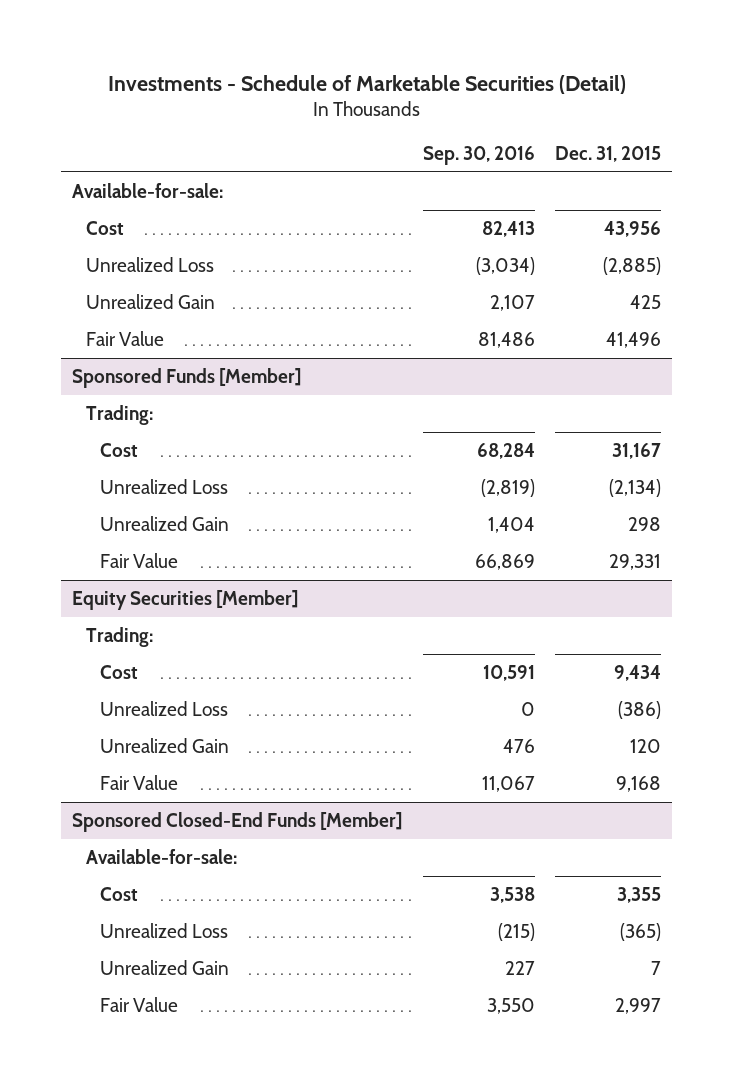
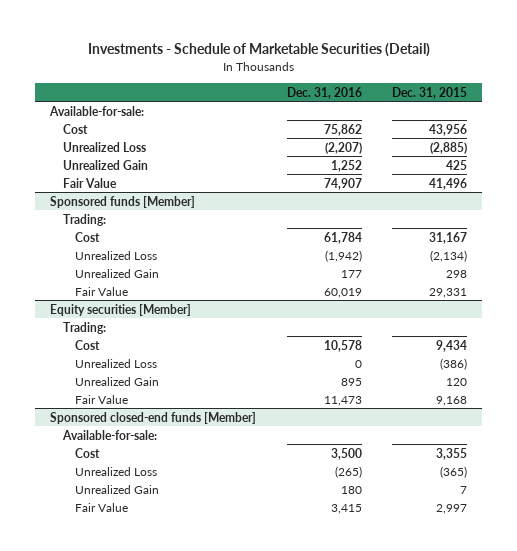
- | Sep. 30, 2016 | Dec. 31, 2015
+ | Dec. 31, 2016 | Dec. 31, 2015
- Sponsored Funds [Member]
+ Sponsored funds [Member]
- Equity Securities [Member]
+ Equity securities [Member]
- Sponsored Closed-End Funds [Member]
+ Sponsored closed-end funds [Member]

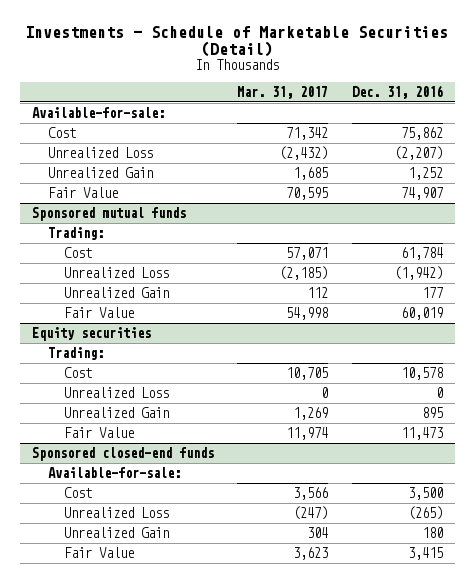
- | Dec. 31, 2016 | Dec. 31, 2015
+ | Mar. 31, 2017 | Dec. 31, 2016
- Sponsored funds [Member]
+ Sponsored mutual funds
- Equity securities [Member]
+ Equity securities
- Sponsored closed-end funds [Member]
+ Sponsored closed-end funds

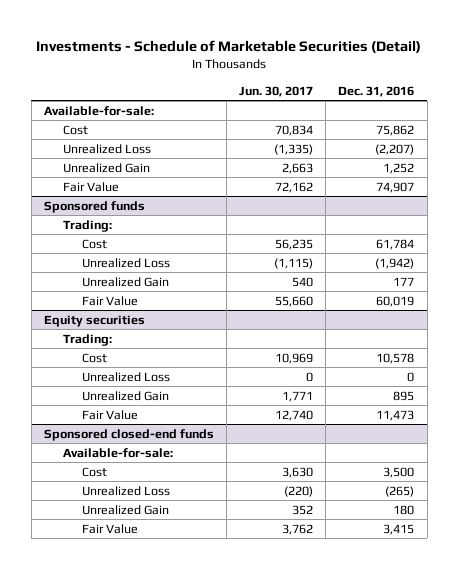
- | Mar. 31, 2017 | Dec. 31, 2016
+ | Jun. 30, 2017 | Dec. 31, 2016
- Sponsored mutual funds
+ Sponsored funds

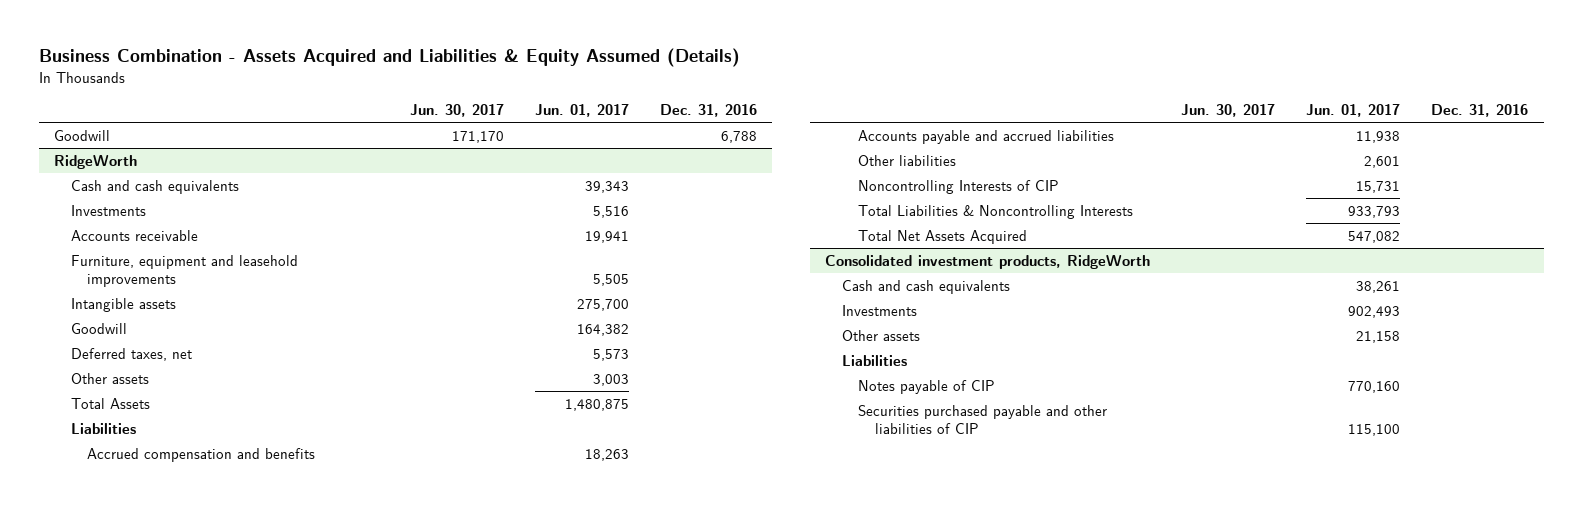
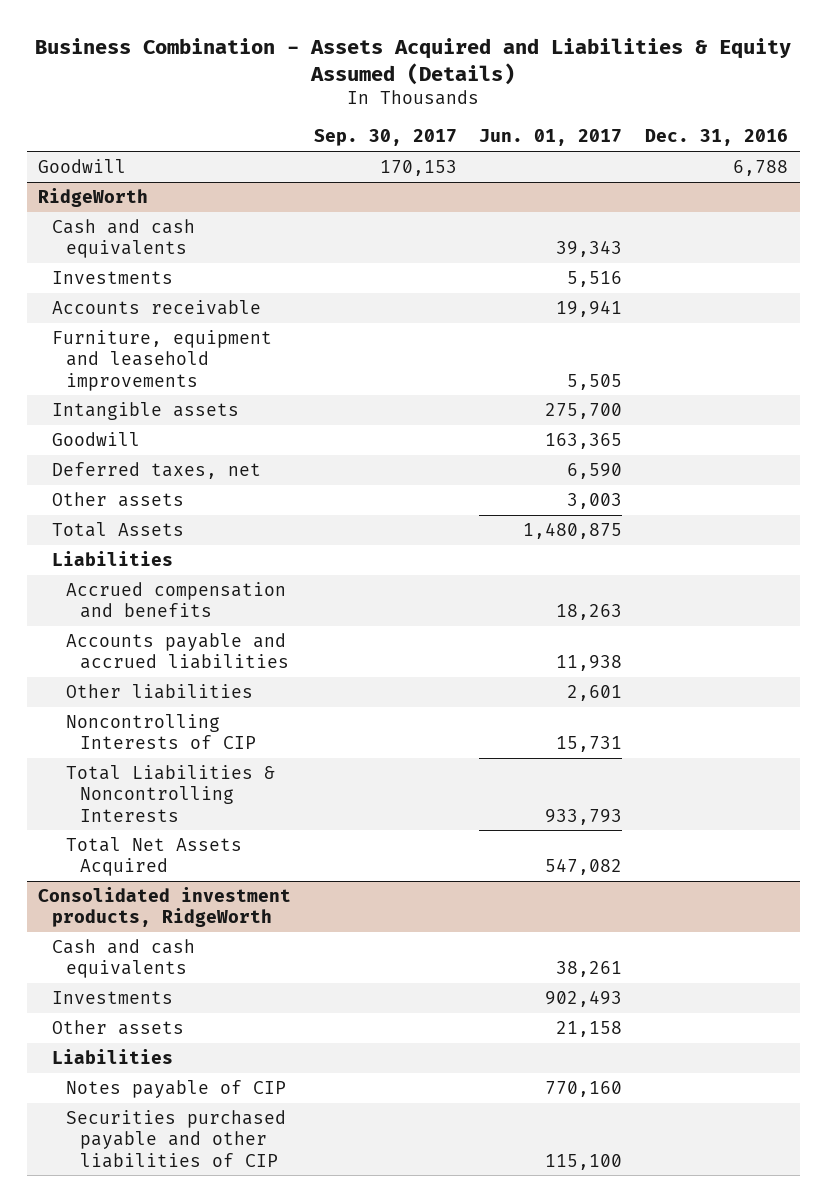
- | Jun. 30, 2017 | Jun. 01, 2017 | Dec. 31, 2016
+ | Sep. 30, 2017 | Jun. 01, 2017 | Dec. 31, 2016
@ RidgeWorth
- Goodwill | | 164,382 |
- Deferred taxes, net | | 5,573 |
+ Goodwill | | 163,365 |
+ Deferred taxes, net | | 6,590 |

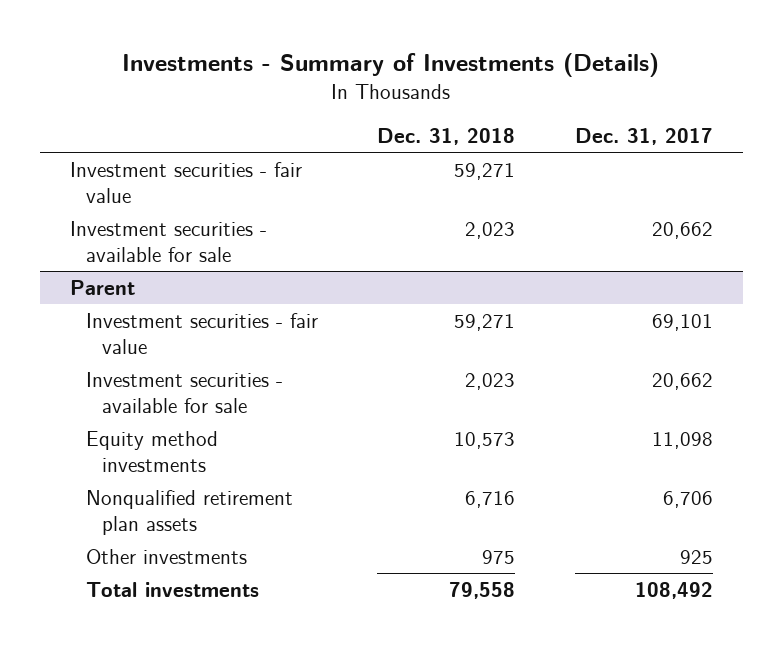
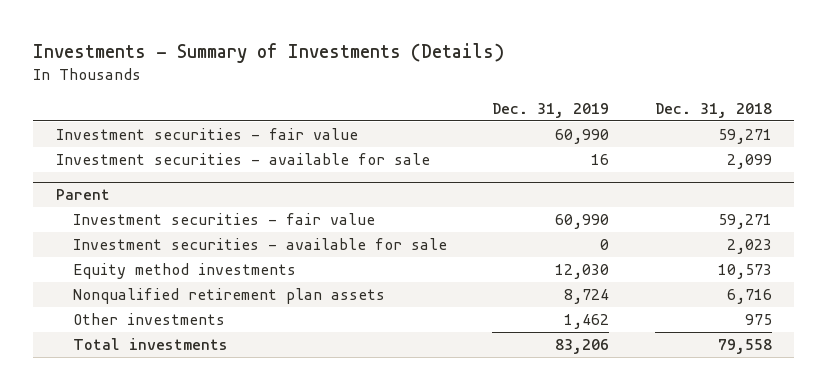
- | Dec. 31, 2018 | Dec. 31, 2017
+ | Dec. 31, 2019 | Dec. 31, 2018
- Investment securities - available for sale | 2,023 | 20,662
+ Investment securities - available for sale | 16 | 2,099

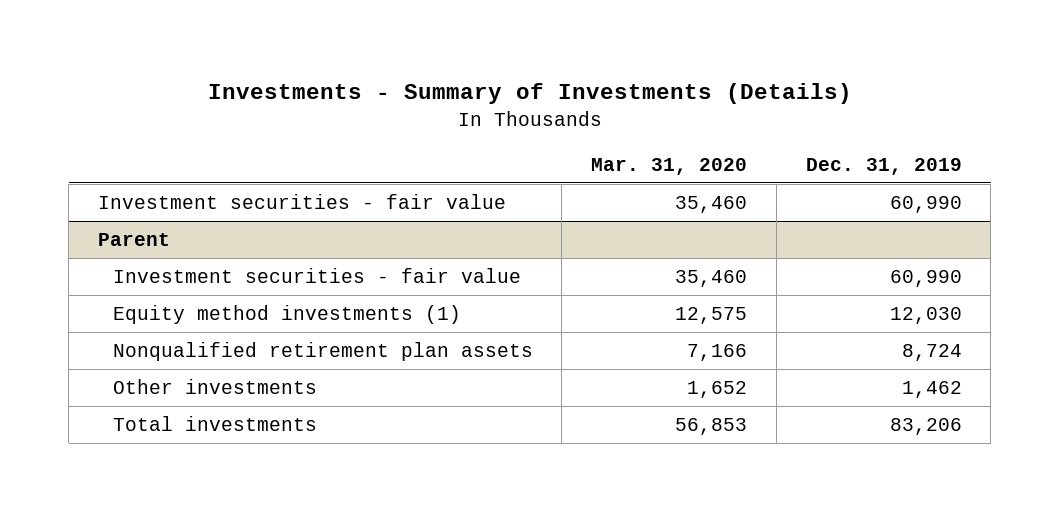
- | Dec. 31, 2019 | Dec. 31, 2018
+ | Mar. 31, 2020 | Dec. 31, 2019
- Investment securities - available for sale | 16 | 2,099
@ Parent
- Investment securities - available for sale | 0 | 2,023
- Equity method investments | 12,030 | 10,573
+ Equity method investments (1) | 12,575 | 12,030

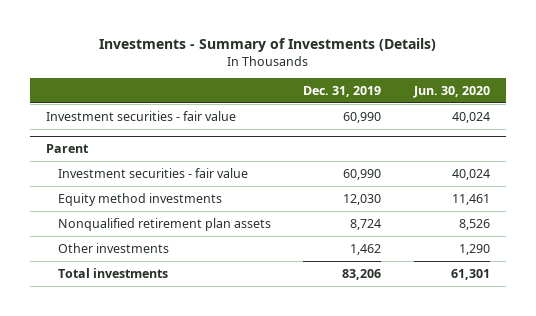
- | Mar. 31, 2020 | Dec. 31, 2019
+ | Dec. 31, 2019 | Jun. 30, 2020
@ Parent
- Equity method investments (1) | 12,575 | 12,030
+ Equity method investments | 12,030 | 11,461

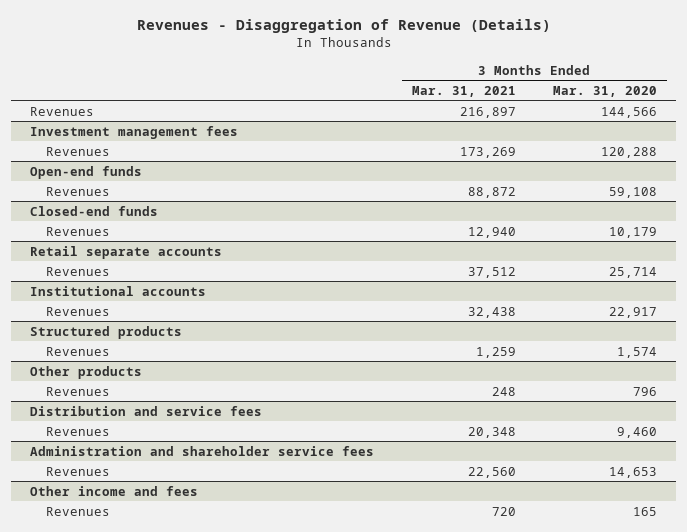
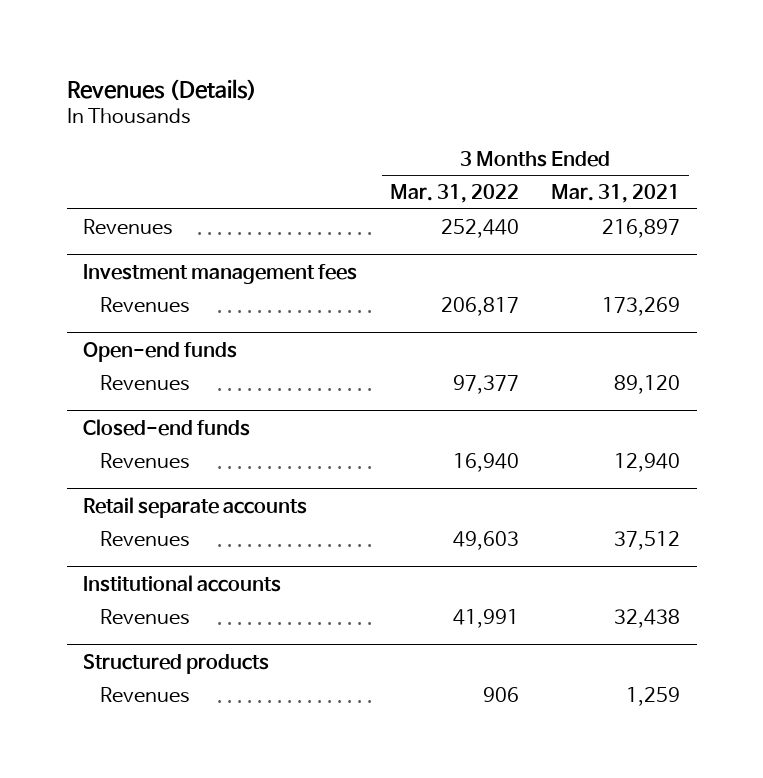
- Revenues - Disaggregation of Revenue (Details)
+ Revenues (Details)
- | 3 Months Ended Mar. 31, 2021 | 3 Months Ended Mar. 31, 2020
+ | 3 Months Ended Mar. 31, 2022 | 3 Months Ended Mar. 31, 2021
@ Open-end funds
- Revenues | 88,872 | 59,108
+ Revenues | 97,377 | 89,120
- Other products
- Revenues | 248 | 796
- Distribution and service fees
- Revenues | 20,348 | 9,460
- Administration and shareholder service fees
- Revenues | 22,560 | 14,653
- Other income and fees
- Revenues | 720 | 165

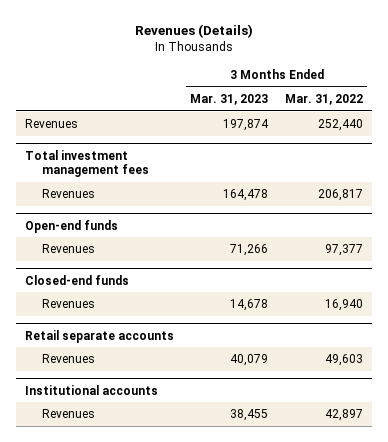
- | 3 Months Ended Mar. 31, 2022 | 3 Months Ended Mar. 31, 2021
+ | 3 Months Ended Mar. 31, 2023 | 3 Months Ended Mar. 31, 2022
- Investment management fees
+ Total investment management fees
@ Institutional accounts
- Revenues | 41,991 | 32,438
- Structured products
- Revenues | 906 | 1,259
@ Institutional accounts
+ Revenues | 38,455 | 42,897

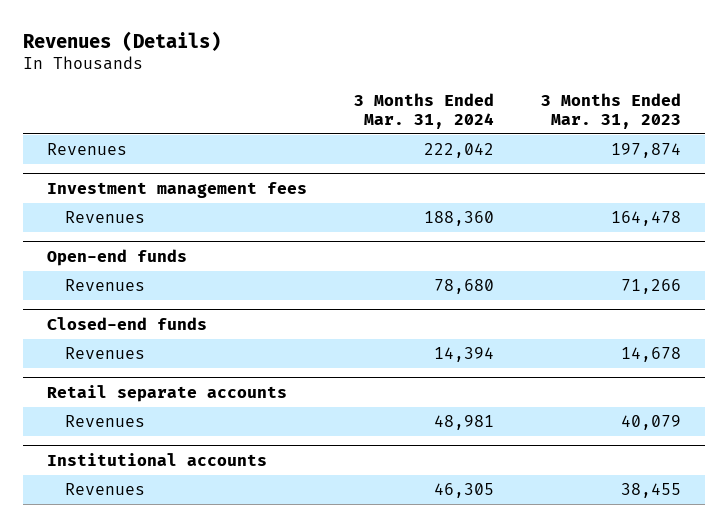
- | 3 Months Ended Mar. 31, 2023 | 3 Months Ended Mar. 31, 2022
+ | 3 Months Ended Mar. 31, 2024 | 3 Months Ended Mar. 31, 2023
- Total investment management fees
+ Investment management fees

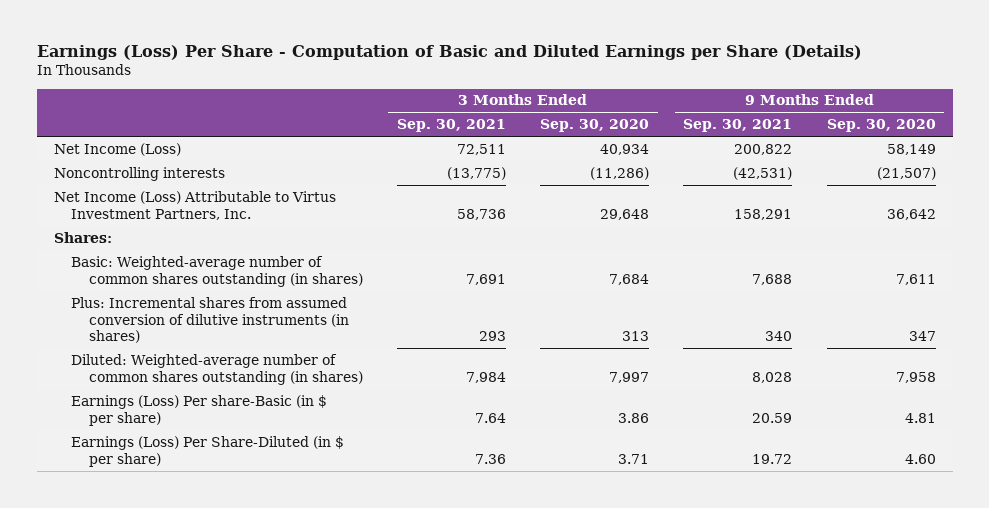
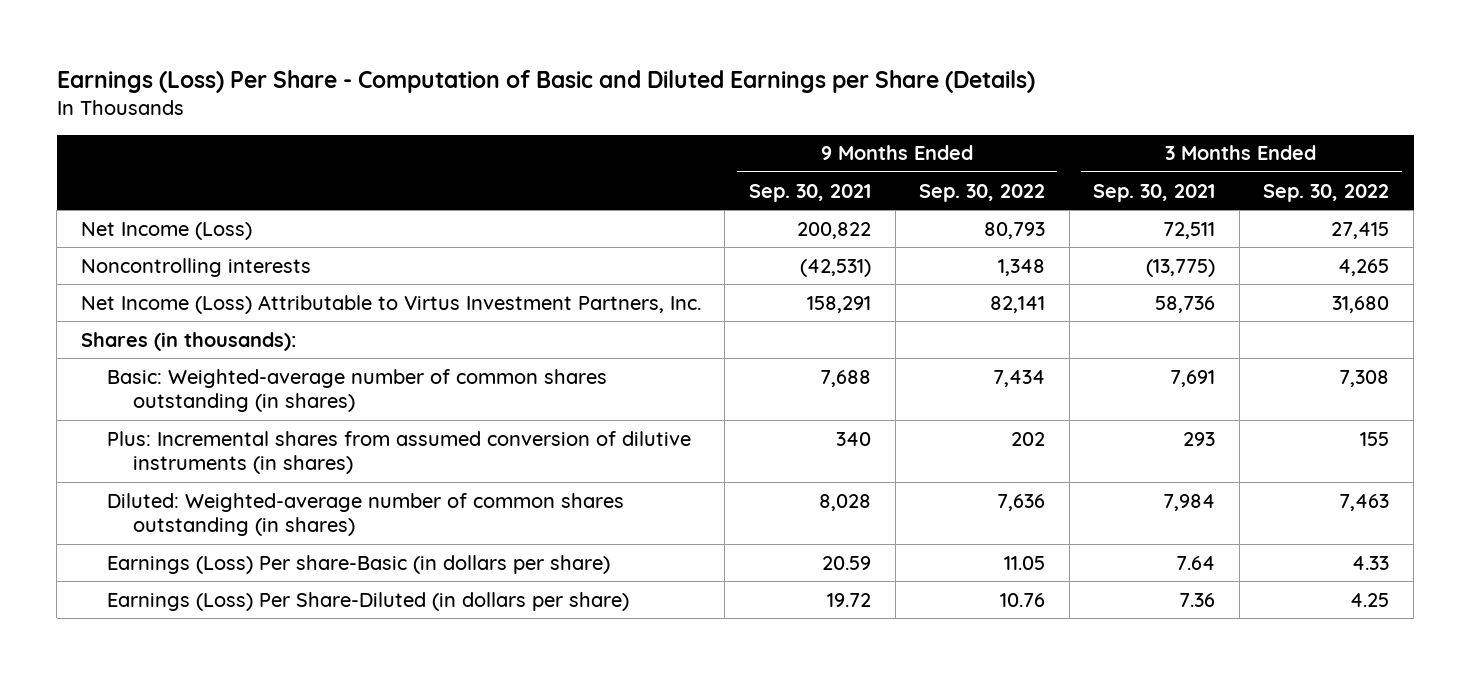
- | 3 Months Ended Sep. 30, 2021 | 3 Months Ended Sep. 30, 2020 | 9 Months Ended Sep. 30, 2021 | 9 Months Ended Sep. 30, 2020
+ | 9 Months Ended Sep. 30, 2021 | 9 Months Ended Sep. 30, 2022 | 3 Months Ended Sep. 30, 2021 | 3 Months Ended Sep. 30, 2022
- Shares:
+ Shares (in thousands):
- Earnings (Loss) Per share-Basic (in $ per share) | 7.64 | 3.86 | 20.59 | 4.81
- Earnings (Loss) Per Share-Diluted (in $ per share) | 7.36 | 3.71 | 19.72 | 4.60
+ Earnings (Loss) Per share-Basic (in dollars per share) | 20.59 | 11.05 | 7.64 | 4.33
+ Earnings (Loss) Per Share-Diluted (in dollars per share) | 19.72 | 10.76 | 7.36 | 4.25

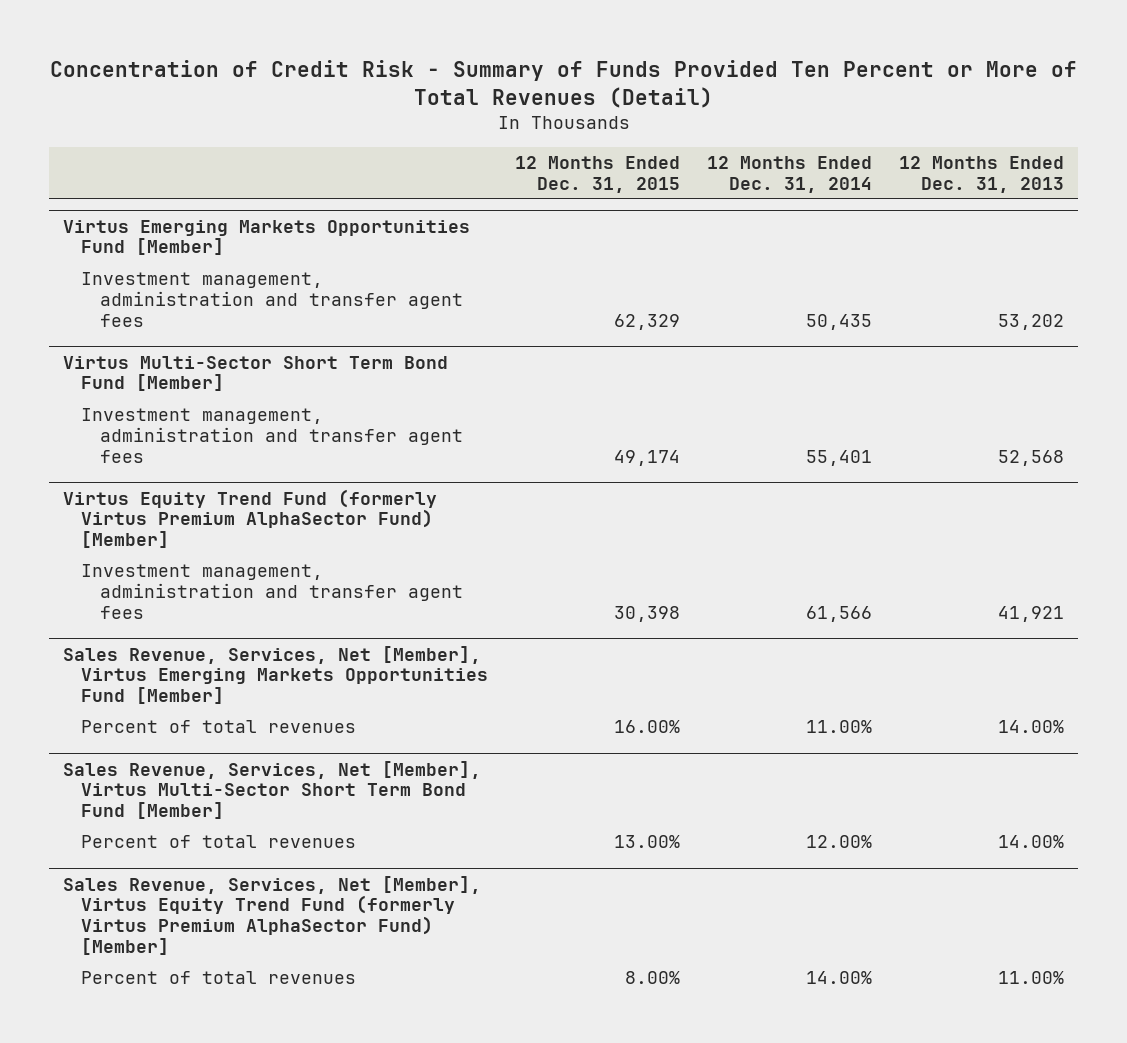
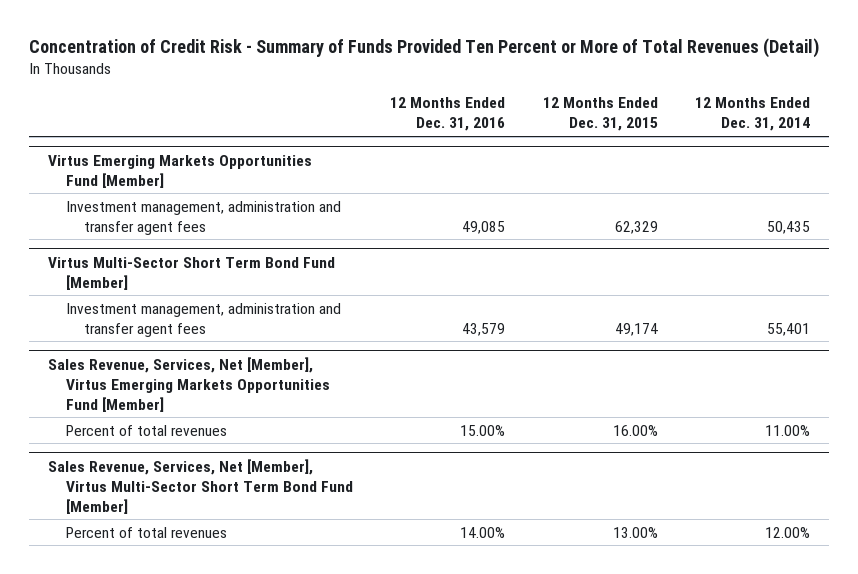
- | 12 Months Ended Dec. 31, 2015 | 12 Months Ended Dec. 31, 2014 | 12 Months Ended Dec. 31, 2013
+ | 12 Months Ended Dec. 31, 2016 | 12 Months Ended Dec. 31, 2015 | 12 Months Ended Dec. 31, 2014
- Virtus Equity Trend Fund (formerly Virtus Premium AlphaSector Fund) [Member]
- Investment management, administration and transfer agent fees | 30,398 | 61,566 | 41,921
- Sales Revenue, Services, Net [Member], Virtus Equity Trend Fund (formerly Virtus Premium AlphaSector Fund) [Member]
- Percent of total revenues | 8.00% | 14.00% | 11.00%

